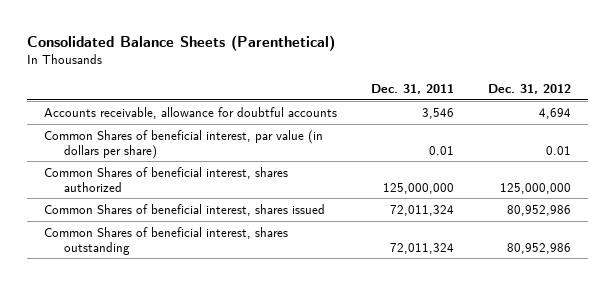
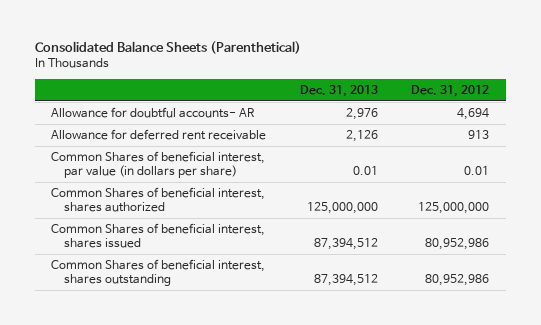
- | Dec. 31, 2011 | Dec. 31, 2012
+ | Dec. 31, 2013 | Dec. 31, 2012
- Accounts receivable, allowance for doubtful accounts | 3,546 | 4,694
+ Allowance for doubtful accounts- AR | 2,976 | 4,694
+ Allowance for deferred rent receivable | 2,126 | 913

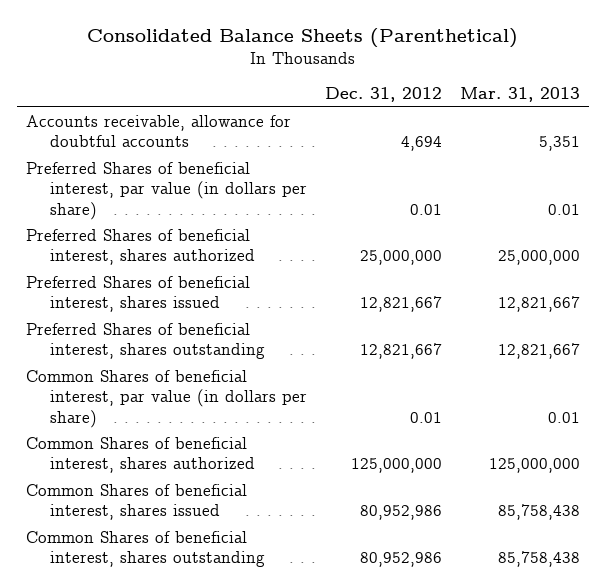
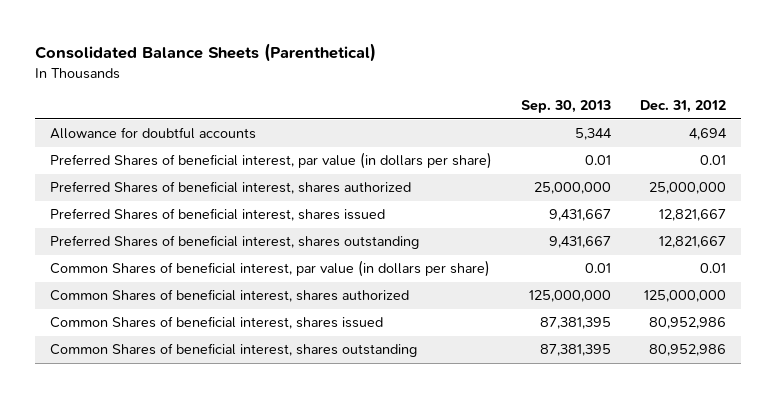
- | Dec. 31, 2012 | Mar. 31, 2013
+ | Sep. 30, 2013 | Dec. 31, 2012
- Accounts receivable, allowance for doubtful accounts | 4,694 | 5,351
+ Allowance for doubtful accounts | 5,344 | 4,694

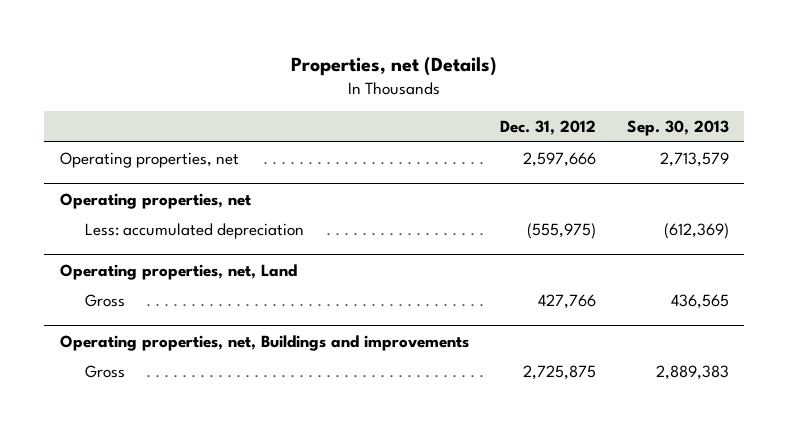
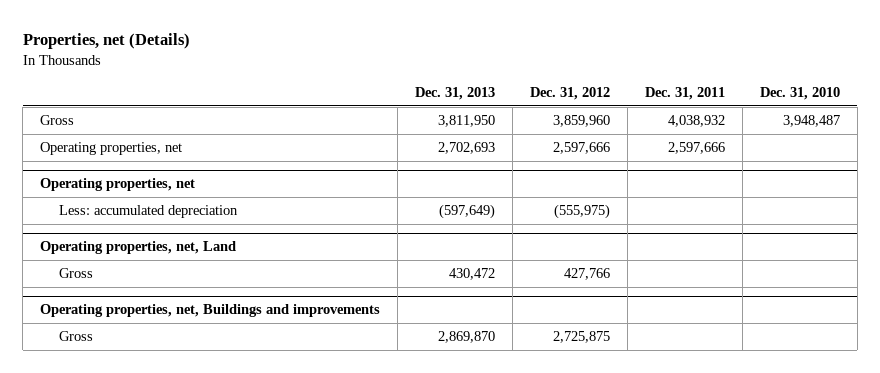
- | Dec. 31, 2012 | Sep. 30, 2013
+ | Dec. 31, 2013 | Dec. 31, 2012 | Dec. 31, 2011 | Dec. 31, 2010
+ Gross | 3,811,950 | 3,859,960 | 4,038,932 | 3,948,487

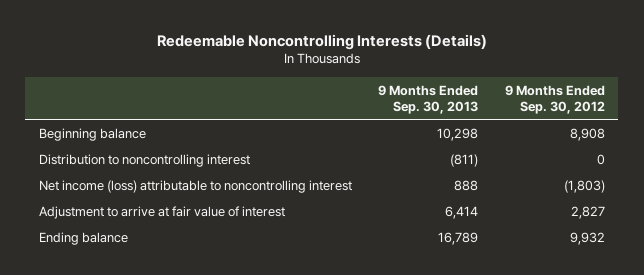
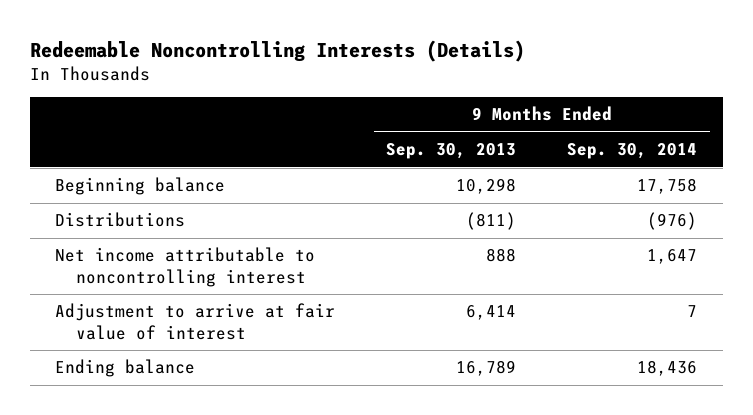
- | 9 Months Ended Sep. 30, 2013 | 9 Months Ended Sep. 30, 2012
+ | 9 Months Ended Sep. 30, 2013 | 9 Months Ended Sep. 30, 2014
- Distribution to noncontrolling interest | (811) | 0
- Net income (loss) attributable to noncontrolling interest | 888 | (1,803)
+ Distributions | (811) | (976)
+ Net income attributable to noncontrolling interest | 888 | 1,647

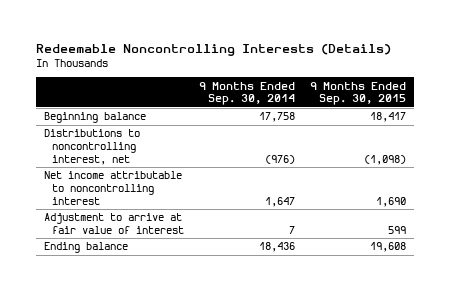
- | 9 Months Ended Sep. 30, 2013 | 9 Months Ended Sep. 30, 2014
+ | 9 Months Ended Sep. 30, 2014 | 9 Months Ended Sep. 30, 2015
- Distributions | (811) | (976)
+ Distributions to noncontrolling interest, net | (976) | (1,098)

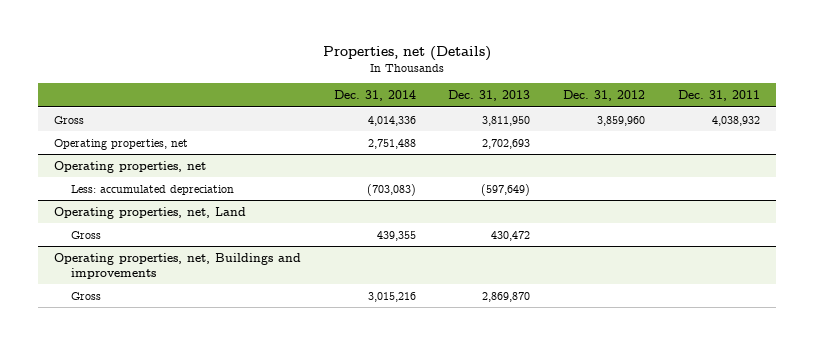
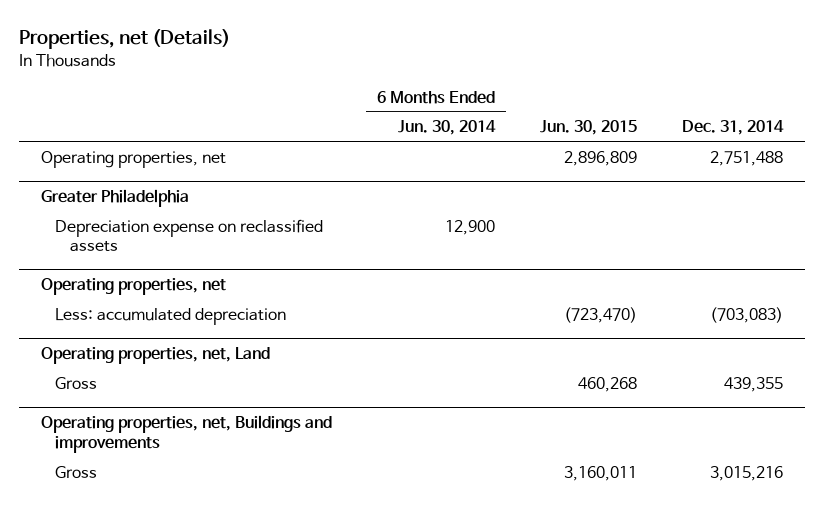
- | Dec. 31, 2014 | Dec. 31, 2013 | Dec. 31, 2012 | Dec. 31, 2011
+ | 6 Months Ended Jun. 30, 2014 | Jun. 30, 2015 | Dec. 31, 2014
- Gross | 4,014,336 | 3,811,950 | 3,859,960 | 4,038,932
+ Greater Philadelphia
+ Depreciation expense on reclassified assets | 12,900 | |

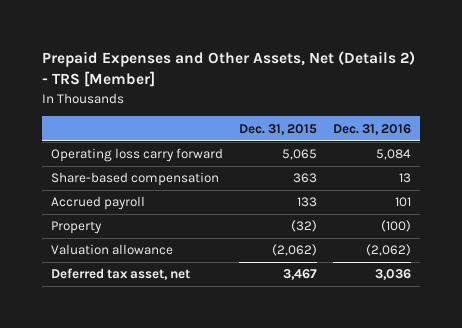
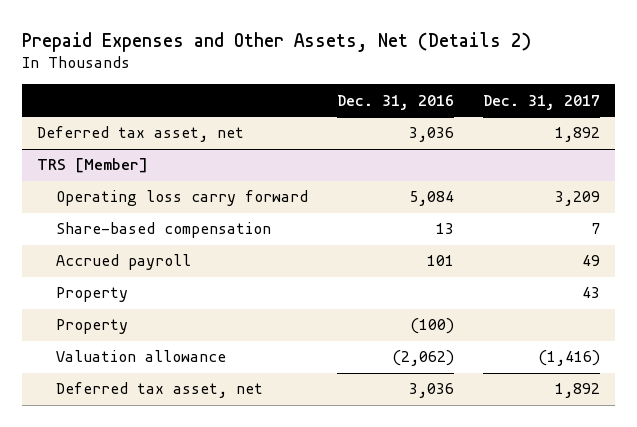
- Prepaid Expenses and Other Assets, Net (Details 2) - TRS [Member]
+ Prepaid Expenses and Other Assets, Net (Details 2)
- | Dec. 31, 2015 | Dec. 31, 2016
+ | Dec. 31, 2016 | Dec. 31, 2017
+ Deferred tax asset, net | 3,036 | 1,892
+ TRS [Member]
+ Property | | 43

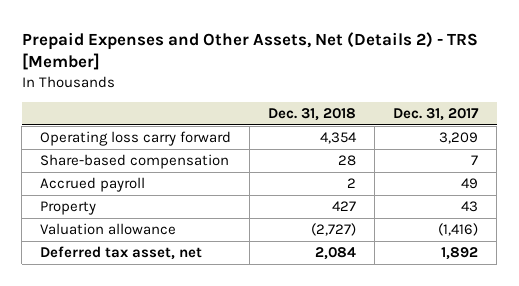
- Prepaid Expenses and Other Assets, Net (Details 2)
+ Prepaid Expenses and Other Assets, Net (Details 2) - TRS [Member]
- | Dec. 31, 2016 | Dec. 31, 2017
+ | Dec. 31, 2018 | Dec. 31, 2017
- Deferred tax asset, net | 3,036 | 1,892
- TRS [Member]
- Property | (100) |

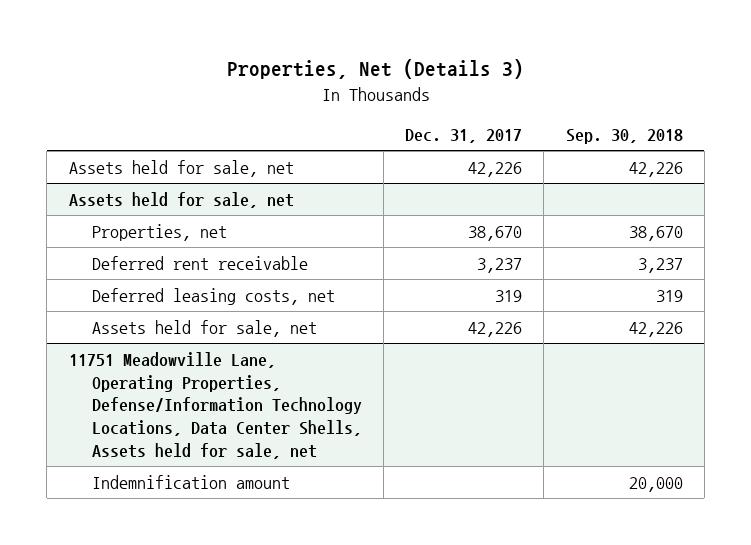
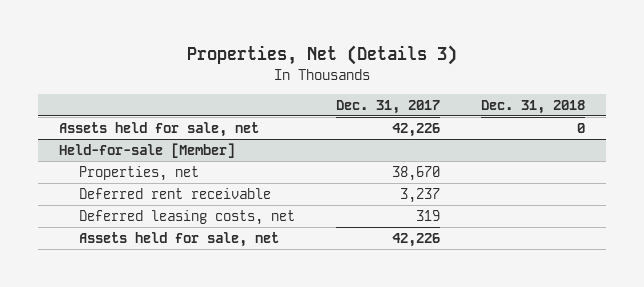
- | Dec. 31, 2017 | Sep. 30, 2018
+ | Dec. 31, 2017 | Dec. 31, 2018
- Assets held for sale, net
+ Held-for-sale [Member]
- 11751 Meadowville Lane, Operating Properties, Defense/Information Technology Locations, Data Center Shells, Assets held for sale, net
- Indemnification amount | | 20,000

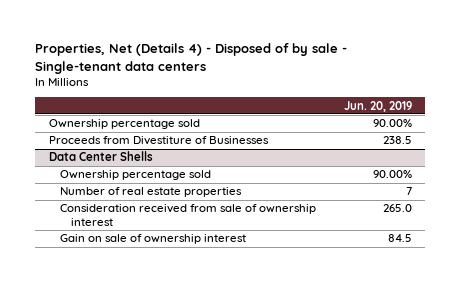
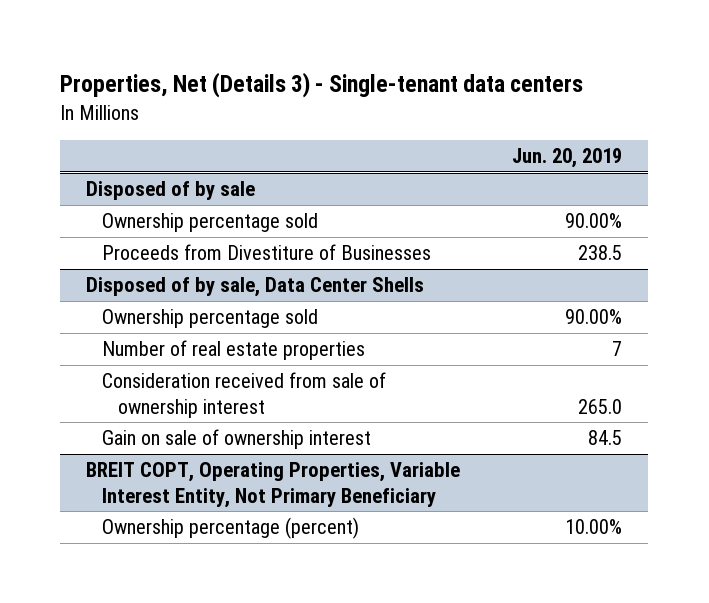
- Properties, Net (Details 4) - Disposed of by sale - Single-tenant data centers
+ Properties, Net (Details 3) - Single-tenant data centers
+ Disposed of by sale
- Data Center Shells
+ Disposed of by sale, Data Center Shells
+ BREIT COPT, Operating Properties, Variable Interest Entity, Not Primary Beneficiary
+ Ownership percentage (percent) | 10.00%

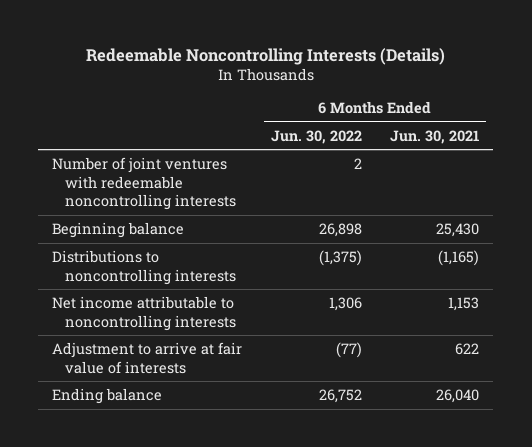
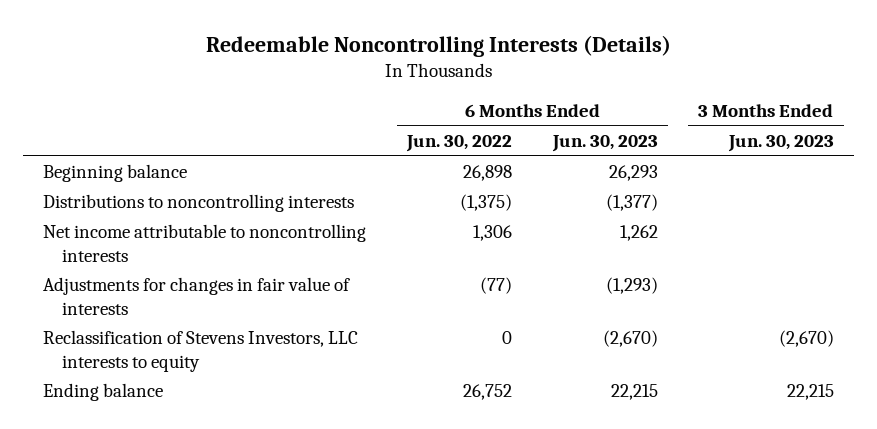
- | 6 Months Ended Jun. 30, 2022 | 6 Months Ended Jun. 30, 2021
+ | 6 Months Ended Jun. 30, 2022 | 6 Months Ended Jun. 30, 2023 | 3 Months Ended Jun. 30, 2023
- Number of joint ventures with redeemable noncontrolling interests | 2 |
- Adjustment to arrive at fair value of interests | (77) | 622
+ Adjustments for changes in fair value of interests | (77) | (1,293) |
+ Reclassification of Stevens Investors, LLC interests to equity | 0 | (2,670) | (2,670)

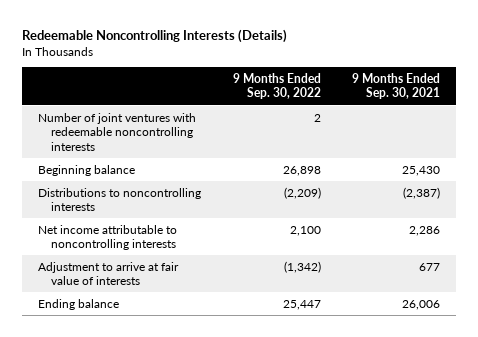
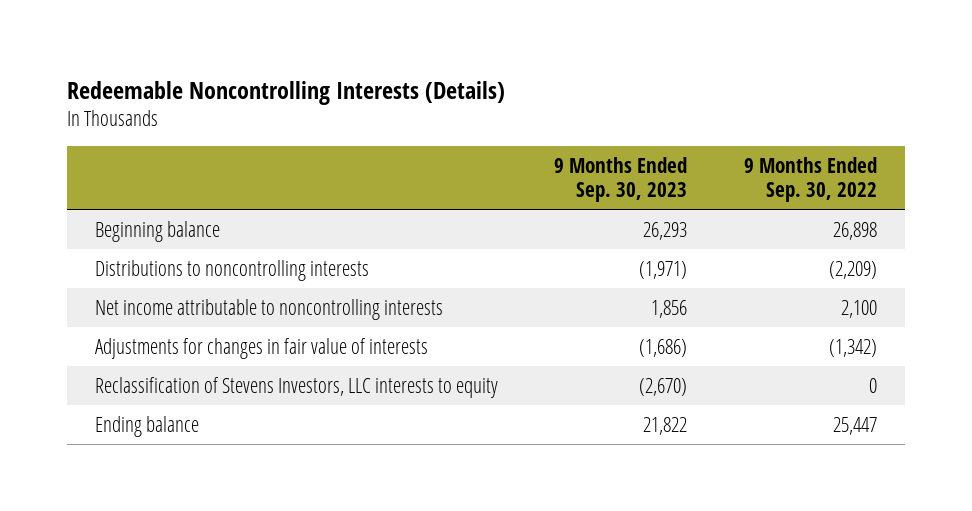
- | 9 Months Ended Sep. 30, 2022 | 9 Months Ended Sep. 30, 2021
+ | 9 Months Ended Sep. 30, 2023 | 9 Months Ended Sep. 30, 2022
- Number of joint ventures with redeemable noncontrolling interests | 2 |
- Adjustment to arrive at fair value of interests | (1,342) | 677
+ Adjustments for changes in fair value of interests | (1,686) | (1,342)
+ Reclassification of Stevens Investors, LLC interests to equity | (2,670) | 0

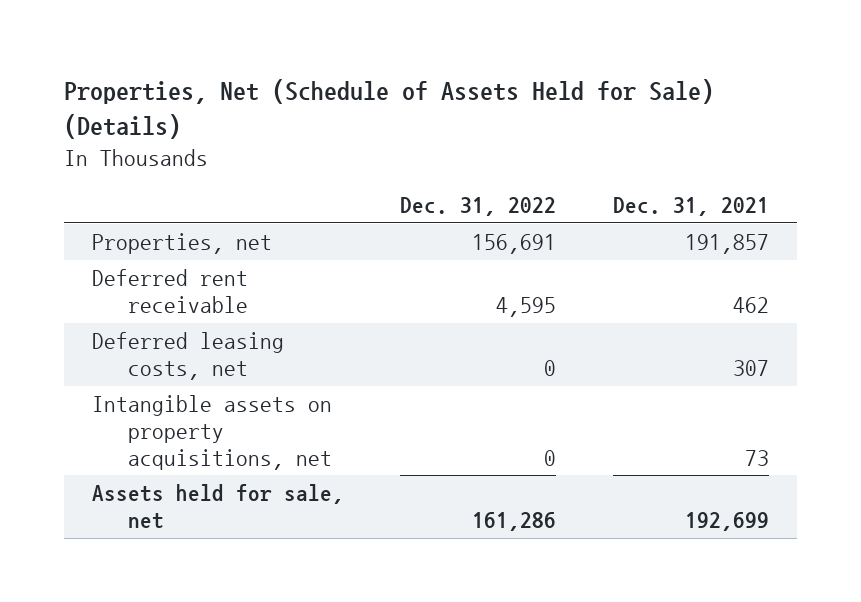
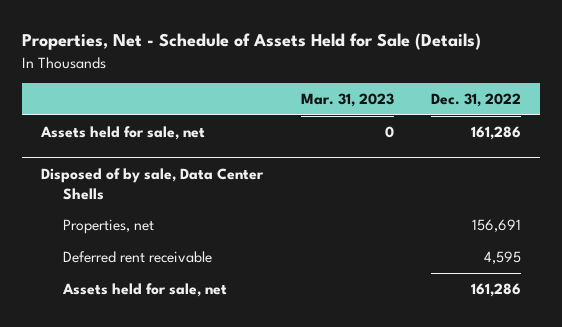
- Properties, Net (Schedule of Assets Held for Sale) (Details)
+ Properties, Net - Schedule of Assets Held for Sale (Details)
- | Dec. 31, 2022 | Dec. 31, 2021
+ | Mar. 31, 2023 | Dec. 31, 2022
+ Assets held for sale, net | 0 | 161,286
+ Disposed of by sale, Data Center Shells
- Deferred leasing costs, net | 0 | 307
- Intangible assets on property acquisitions, net | 0 | 73

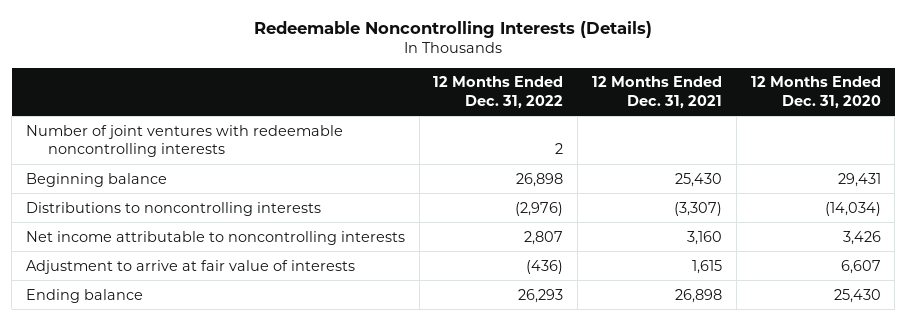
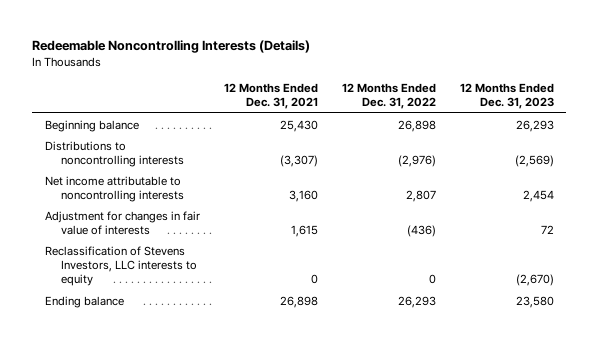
- | 12 Months Ended Dec. 31, 2022 | 12 Months Ended Dec. 31, 2021 | 12 Months Ended Dec. 31, 2020
+ | 12 Months Ended Dec. 31, 2021 | 12 Months Ended Dec. 31, 2022 | 12 Months Ended Dec. 31, 2023
- Number of joint ventures with redeemable noncontrolling interests | 2 | |
- Adjustment to arrive at fair value of interests | (436) | 1,615 | 6,607
+ Adjustment for changes in fair value of interests | 1,615 | (436) | 72
+ Reclassification of Stevens Investors, LLC interests to equity | 0 | 0 | (2,670)

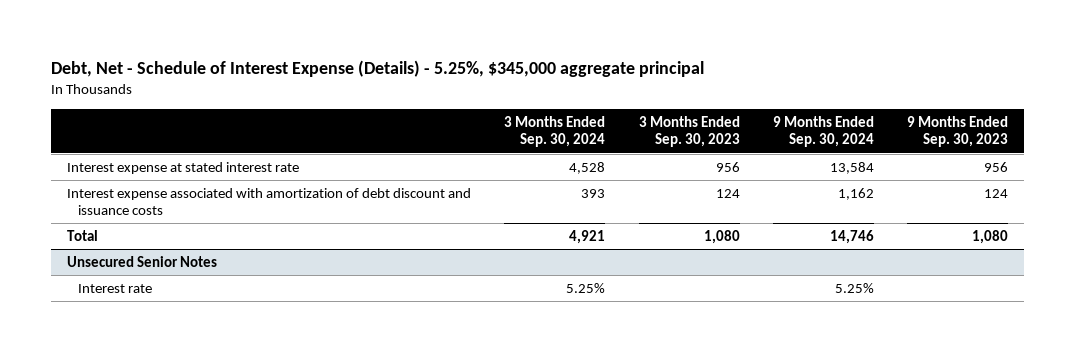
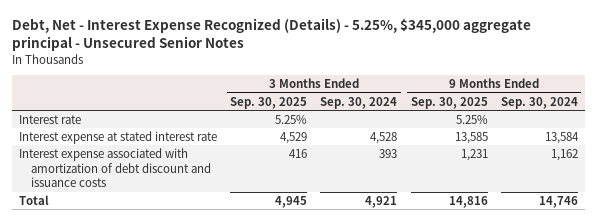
- Debt, Net - Schedule of Interest Expense (Details) - 5.25%, $345,000 aggregate principal
+ Debt, Net - Interest Expense Recognized (Details) - 5.25%, $345,000 aggregate principal - Unsecured Senior Notes
- | 3 Months Ended Sep. 30, 2024 | 3 Months Ended Sep. 30, 2023 | 9 Months Ended Sep. 30, 2024 | 9 Months Ended Sep. 30, 2023
+ | 3 Months Ended Sep. 30, 2025 | 3 Months Ended Sep. 30, 2024 | 9 Months Ended Sep. 30, 2025 | 9 Months Ended Sep. 30, 2024
+ Interest rate | 5.25% | | 5.25% |
- Unsecured Senior Notes
- Interest rate | 5.25% | | 5.25% |

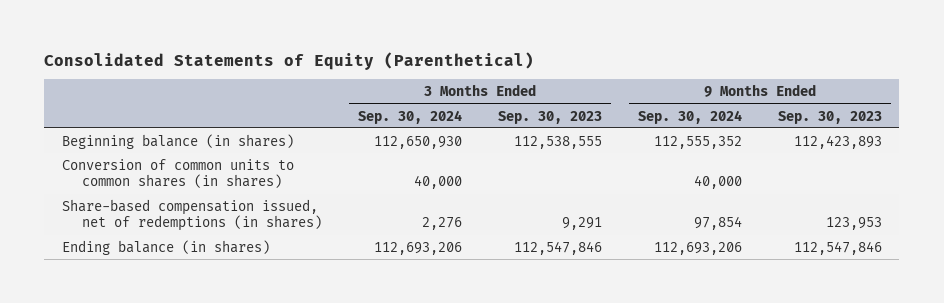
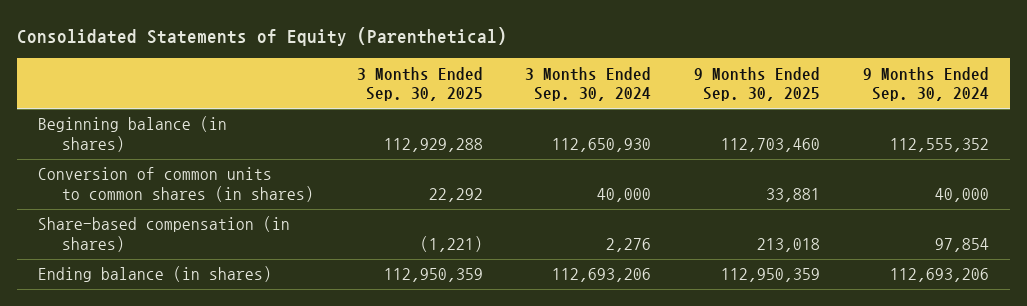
- | 3 Months Ended Sep. 30, 2024 | 3 Months Ended Sep. 30, 2023 | 9 Months Ended Sep. 30, 2024 | 9 Months Ended Sep. 30, 2023
+ | 3 Months Ended Sep. 30, 2025 | 3 Months Ended Sep. 30, 2024 | 9 Months Ended Sep. 30, 2025 | 9 Months Ended Sep. 30, 2024
- Share-based compensation issued, net of redemptions (in shares) | 2,276 | 9,291 | 97,854 | 123,953
+ Share-based compensation (in shares) | (1,221) | 2,276 | 213,018 | 97,854

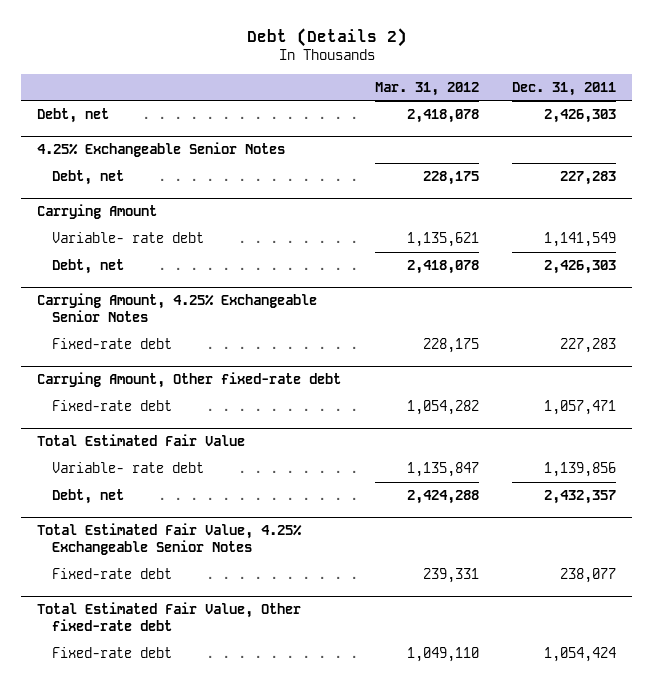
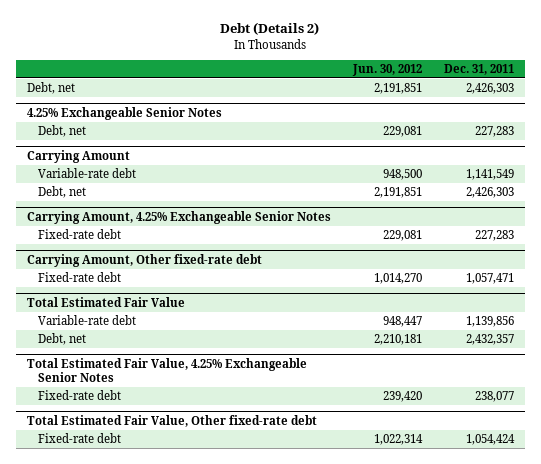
- | Mar. 31, 2012 | Dec. 31, 2011
+ | Jun. 30, 2012 | Dec. 31, 2011
@ Carrying Amount
- Variable- rate debt | 1,135,621 | 1,141,549
+ Variable-rate debt | 948,500 | 1,141,549
@ Total Estimated Fair Value
- Variable- rate debt | 1,135,847 | 1,139,856
+ Variable-rate debt | 948,447 | 1,139,856

